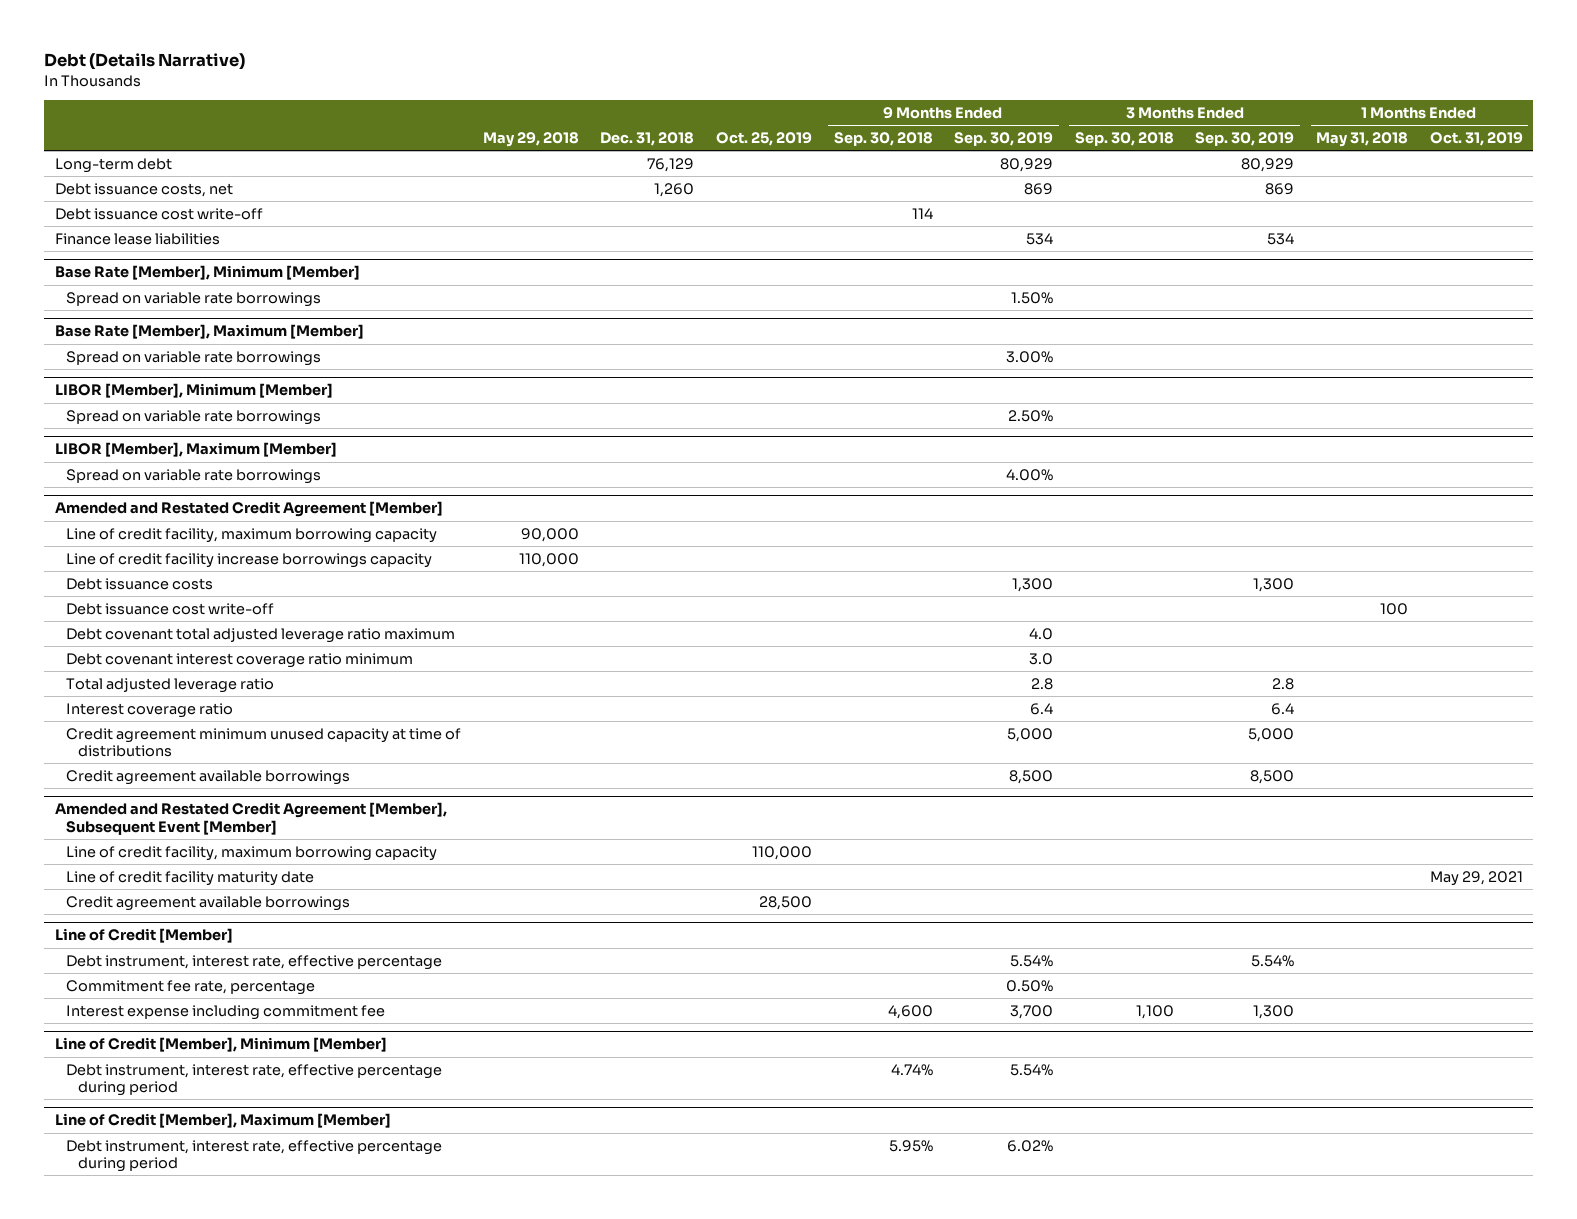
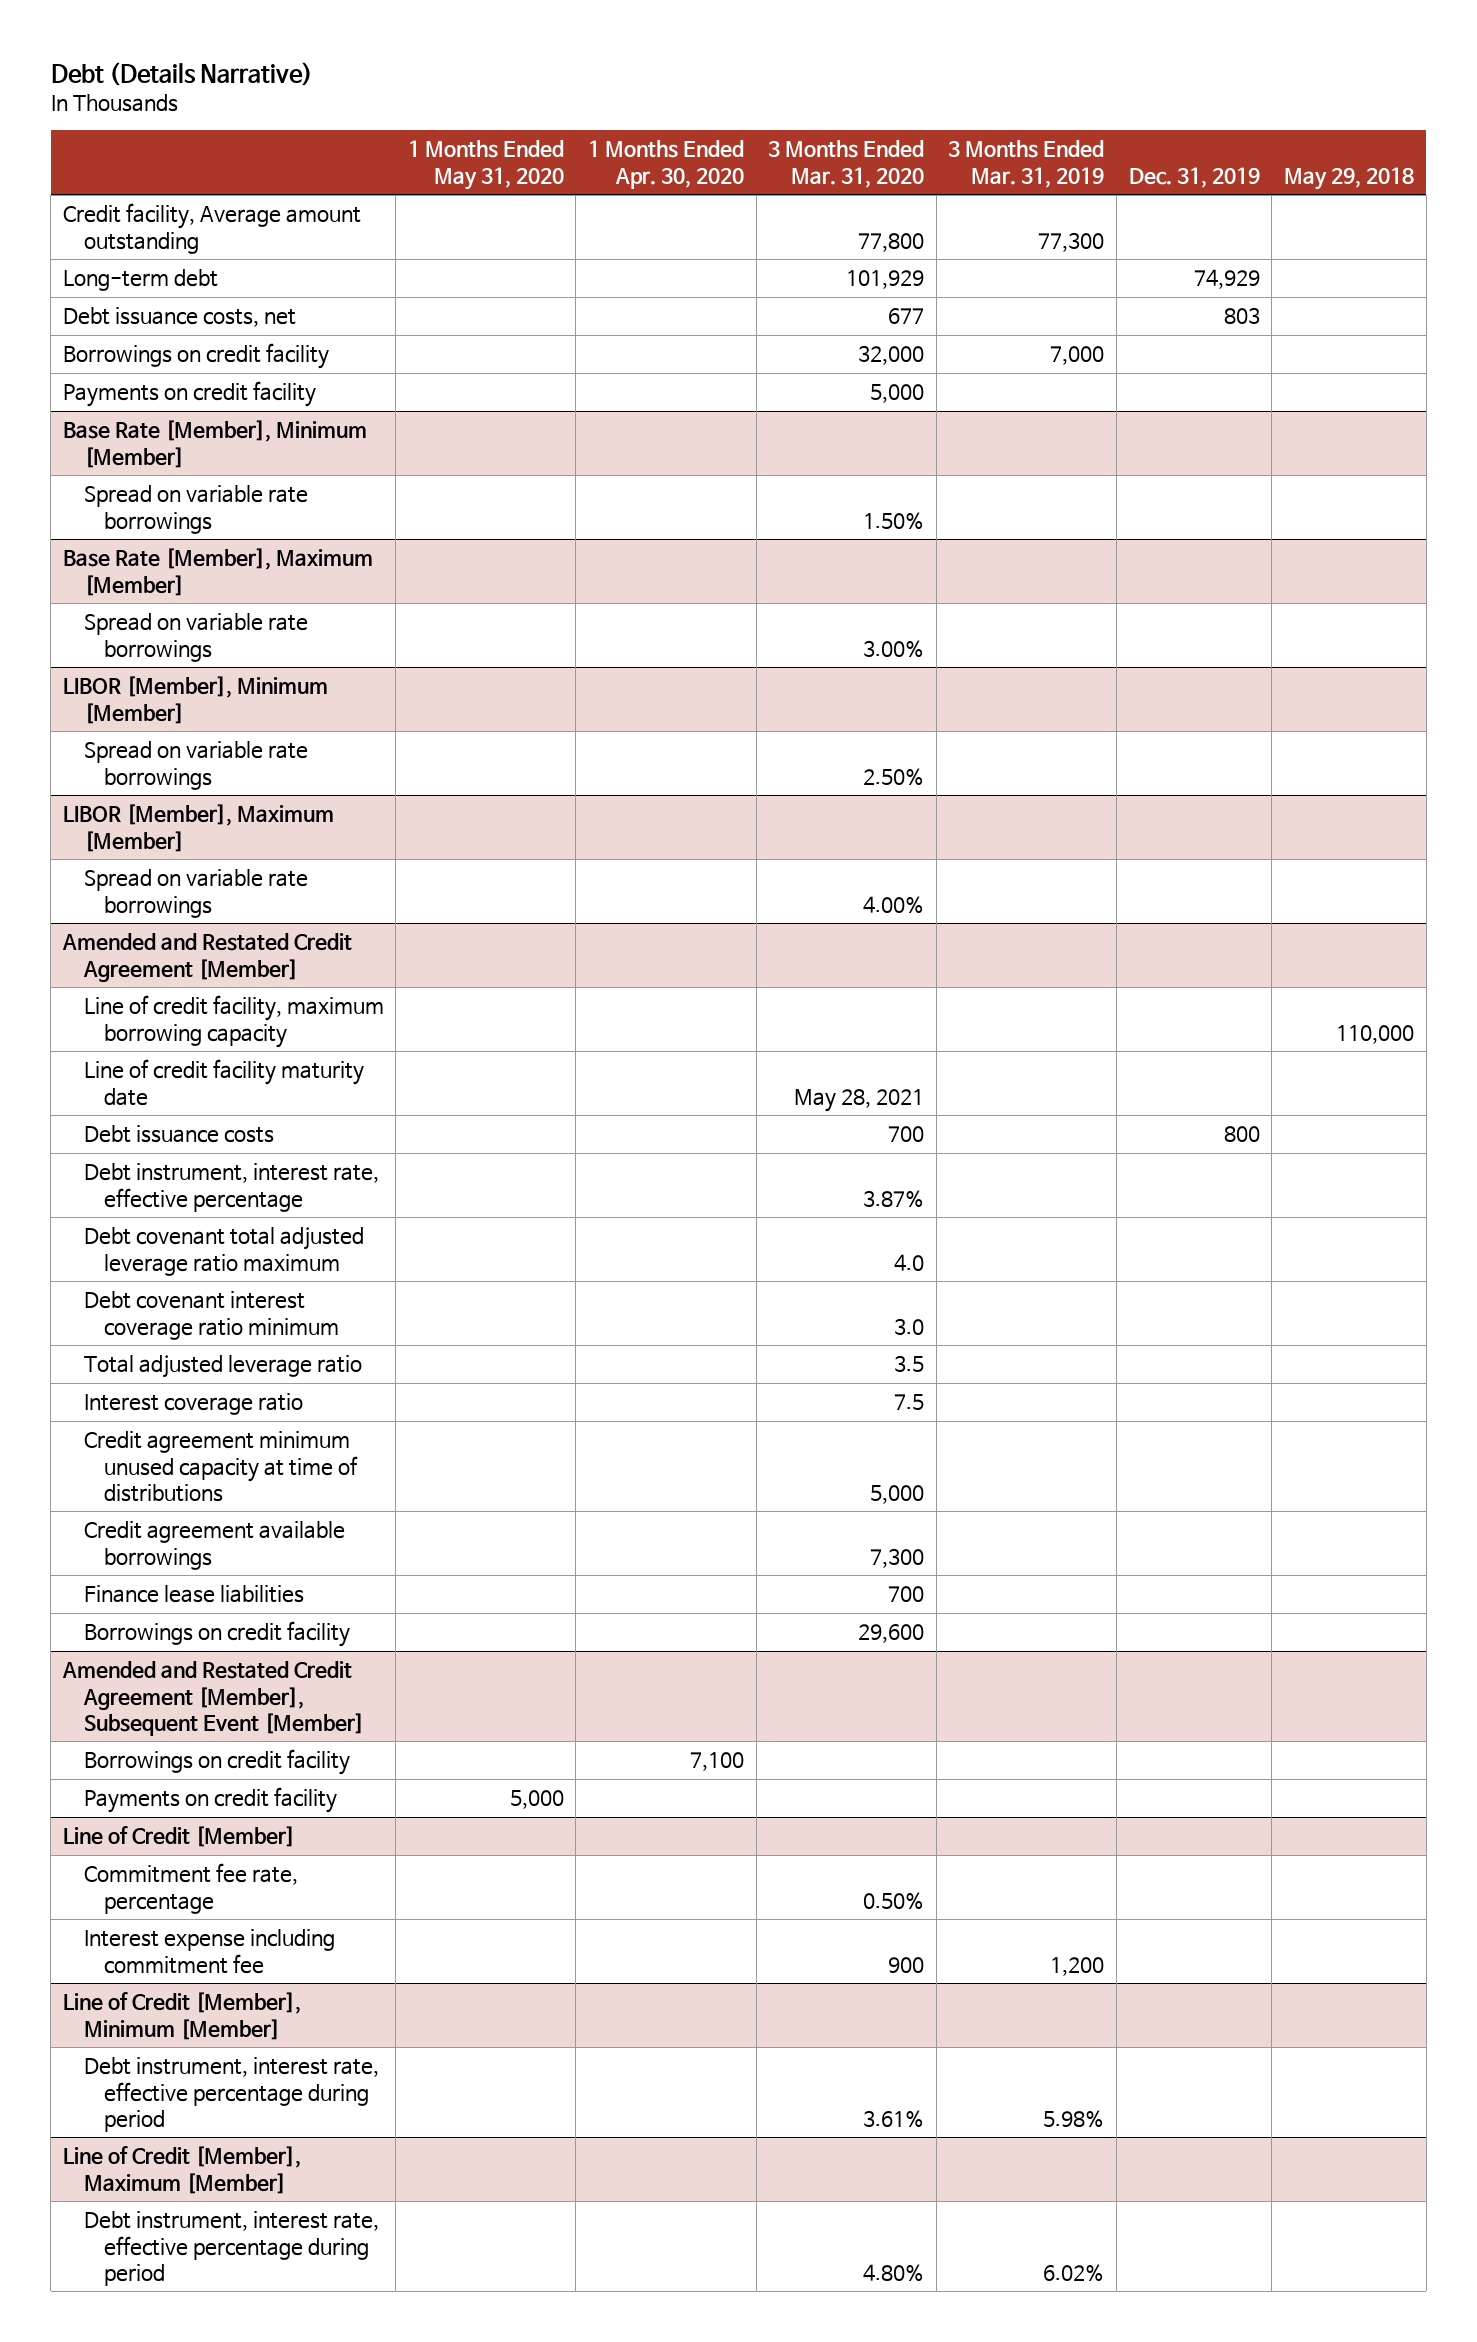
- | May 29, 2018 | Dec. 31, 2018 | Oct. 25, 2019 | 9 Months Ended Sep. 30, 2018 | 9 Months Ended Sep. 30, 2019 | 3 Months Ended Sep. 30, 2018 | 3 Months Ended Sep. 30, 2019 | 1 Months Ended May 31, 2018 | 1 Months Ended Oct. 31, 2019
+ | 1 Months Ended May 31, 2020 | 1 Months Ended Apr. 30, 2020 | 3 Months Ended Mar. 31, 2020 | 3 Months Ended Mar. 31, 2019 | Dec. 31, 2019 | May 29, 2018
+ Credit facility, Average amount outstanding | | | 77,800 | 77,300 | |
- Debt issuance cost write-off | | | | 114 | | | | |
- Finance lease liabilities | | | | | 534 | | 534 | |
+ Borrowings on credit facility | | | 32,000 | 7,000 | |
+ Payments on credit facility | | | 5,000 | | |
@ Amended and Restated Credit Agreement [Member]
- Line of credit facility, maximum borrowing capacity | 90,000 | | | | | | | |
- Line of credit facility increase borrowings capacity | 110,000 | | | | | | | |
+ Line of credit facility, maximum borrowing capacity | | | | | | 110,000
+ Line of credit facility maturity date | | | May 28, 2021 | | |
- Debt issuance cost write-off | | | | | | | | 100 |
+ Debt instrument, interest rate, effective percentage | | | 3.87% | | |
+ Finance lease liabilities | | | 700 | | |
+ Borrowings on credit facility | | | 29,600 | | |
@ Amended and Restated Credit Agreement [Member], Subsequent Event [Member]
- Line of credit facility, maximum borrowing capacity | | | 110,000 | | | | | |
- Line of credit facility maturity date | | | | | | | | | May 29, 2021
- Credit agreement available borrowings | | | 28,500 | | | | | |
+ Borrowings on credit facility | | 7,100 | | | |
+ Payments on credit facility | 5,000 | | | | |
@ Line of Credit [Member]
- Debt instrument, interest rate, effective percentage | | | | | 5.54% | | 5.54% | |

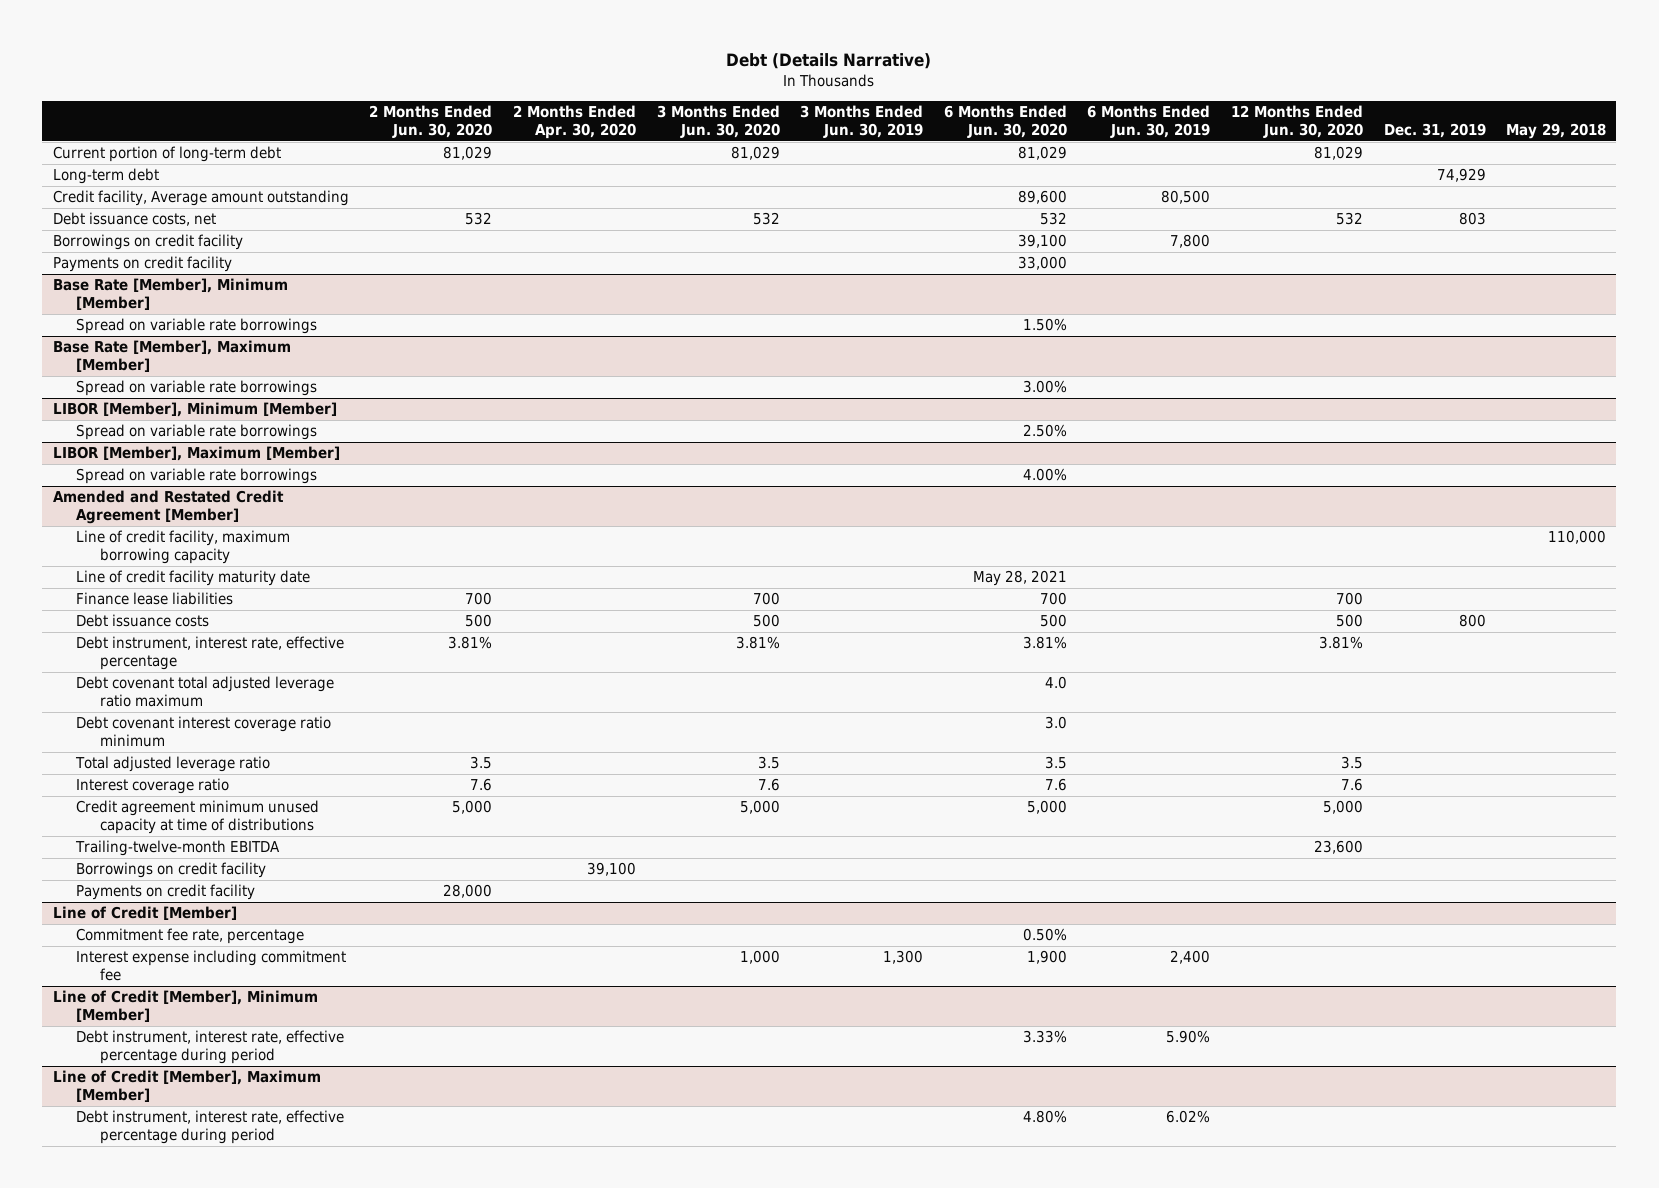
- | 1 Months Ended May 31, 2020 | 1 Months Ended Apr. 30, 2020 | 3 Months Ended Mar. 31, 2020 | 3 Months Ended Mar. 31, 2019 | Dec. 31, 2019 | May 29, 2018
+ | 2 Months Ended Jun. 30, 2020 | 2 Months Ended Apr. 30, 2020 | 3 Months Ended Jun. 30, 2020 | 3 Months Ended Jun. 30, 2019 | 6 Months Ended Jun. 30, 2020 | 6 Months Ended Jun. 30, 2019 | 12 Months Ended Jun. 30, 2020 | Dec. 31, 2019 | May 29, 2018
+ Current portion of long-term debt | 81,029 | | 81,029 | | 81,029 | | 81,029 | |
moved down: Credit facility, Average amount outstanding | | | | | 89,600 | 80,500 | | |
@ Amended and Restated Credit Agreement [Member]
moved up: Finance lease liabilities | 700 | | 700 | | 700 | | 700 | |
- Credit agreement available borrowings | | | 7,300 | | |
+ Trailing-twelve-month EBITDA | | | | | | | 23,600 | |
- Amended and Restated Credit Agreement [Member], Subsequent Event [Member]
- Borrowings on credit facility | | 7,100 | | | |
- Payments on credit facility | 5,000 | | | | |
@ Amended and Restated Credit Agreement [Member]
+ Payments on credit facility | 28,000 | | | | | | | |

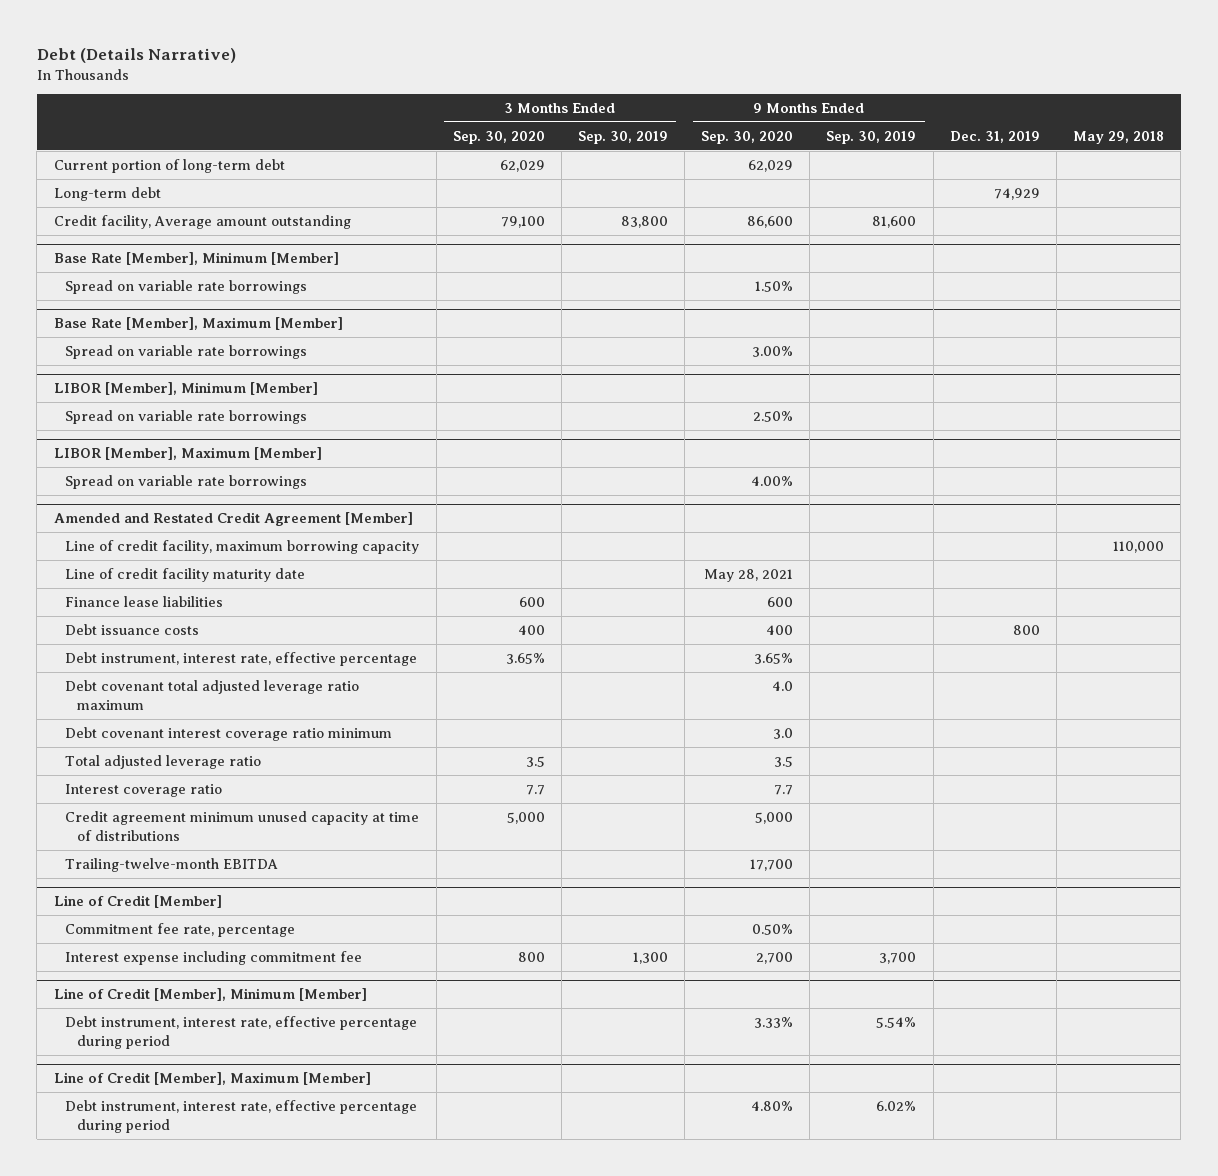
- | 2 Months Ended Jun. 30, 2020 | 2 Months Ended Apr. 30, 2020 | 3 Months Ended Jun. 30, 2020 | 3 Months Ended Jun. 30, 2019 | 6 Months Ended Jun. 30, 2020 | 6 Months Ended Jun. 30, 2019 | 12 Months Ended Jun. 30, 2020 | Dec. 31, 2019 | May 29, 2018
+ | 3 Months Ended Sep. 30, 2020 | 3 Months Ended Sep. 30, 2019 | 9 Months Ended Sep. 30, 2020 | 9 Months Ended Sep. 30, 2019 | Dec. 31, 2019 | May 29, 2018
- Debt issuance costs, net | 532 | | 532 | | 532 | | 532 | 803 |
- Borrowings on credit facility | | | | | 39,100 | 7,800 | | |
- Payments on credit facility | | | | | 33,000 | | | |
@ Amended and Restated Credit Agreement [Member]
- Borrowings on credit facility | | 39,100 | | | | | | |
- Payments on credit facility | 28,000 | | | | | | | |

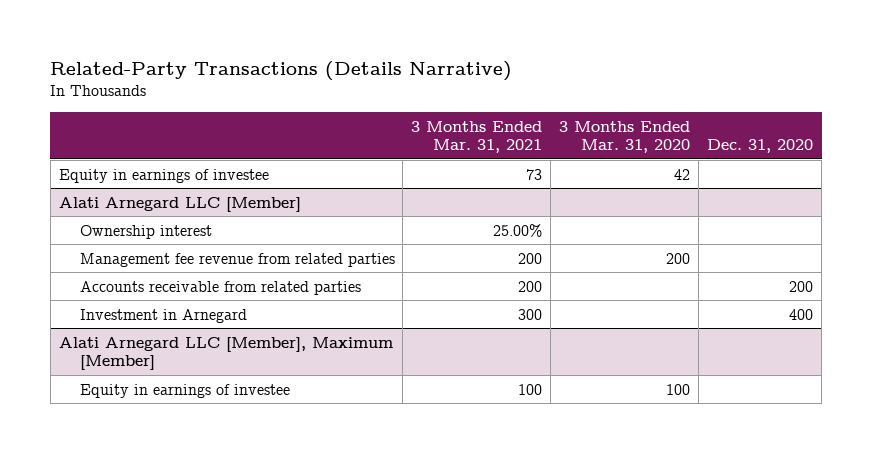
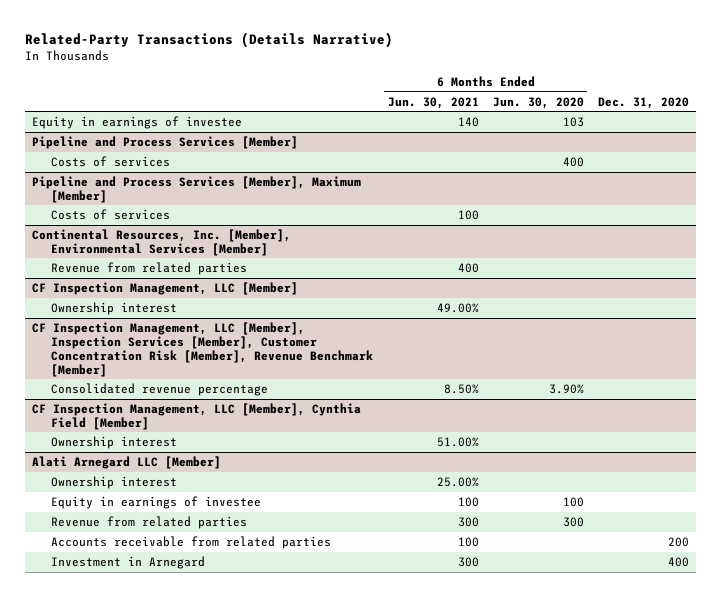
- | 3 Months Ended Mar. 31, 2021 | 3 Months Ended Mar. 31, 2020 | Dec. 31, 2020
+ | 6 Months Ended Jun. 30, 2021 | 6 Months Ended Jun. 30, 2020 | Dec. 31, 2020
+ Pipeline and Process Services [Member]
+ Costs of services | | 400 |
+ Pipeline and Process Services [Member], Maximum [Member]
+ Costs of services | 100 | |
+ Continental Resources, Inc. [Member], Environmental Services [Member]
+ Revenue from related parties | 400 | |
+ CF Inspection Management, LLC [Member]
+ Ownership interest | 49.00% | |
+ CF Inspection Management, LLC [Member], Inspection Services [Member], Customer Concentration Risk [Member], Revenue Benchmark [Member]
+ Consolidated revenue percentage | 8.50% | 3.90% |
+ CF Inspection Management, LLC [Member], Cynthia Field [Member]
+ Ownership interest | 51.00% | |
@ Alati Arnegard LLC [Member]
- Management fee revenue from related parties | 200 | 200 |
+ Equity in earnings of investee | 100 | 100 |
+ Revenue from related parties | 300 | 300 |
- Alati Arnegard LLC [Member], Maximum [Member]
- Equity in earnings of investee | 100 | 100 |

